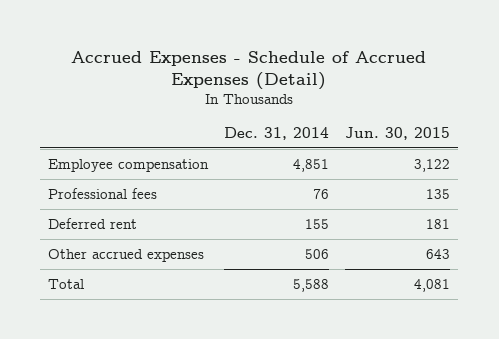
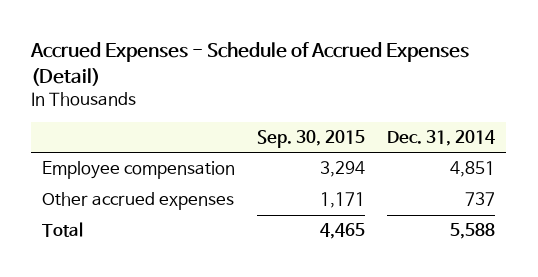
- | Dec. 31, 2014 | Jun. 30, 2015
+ | Sep. 30, 2015 | Dec. 31, 2014
- Professional fees | 76 | 135
- Deferred rent | 155 | 181
- Other accrued expenses | 506 | 643
+ Other accrued expenses | 1,171 | 737

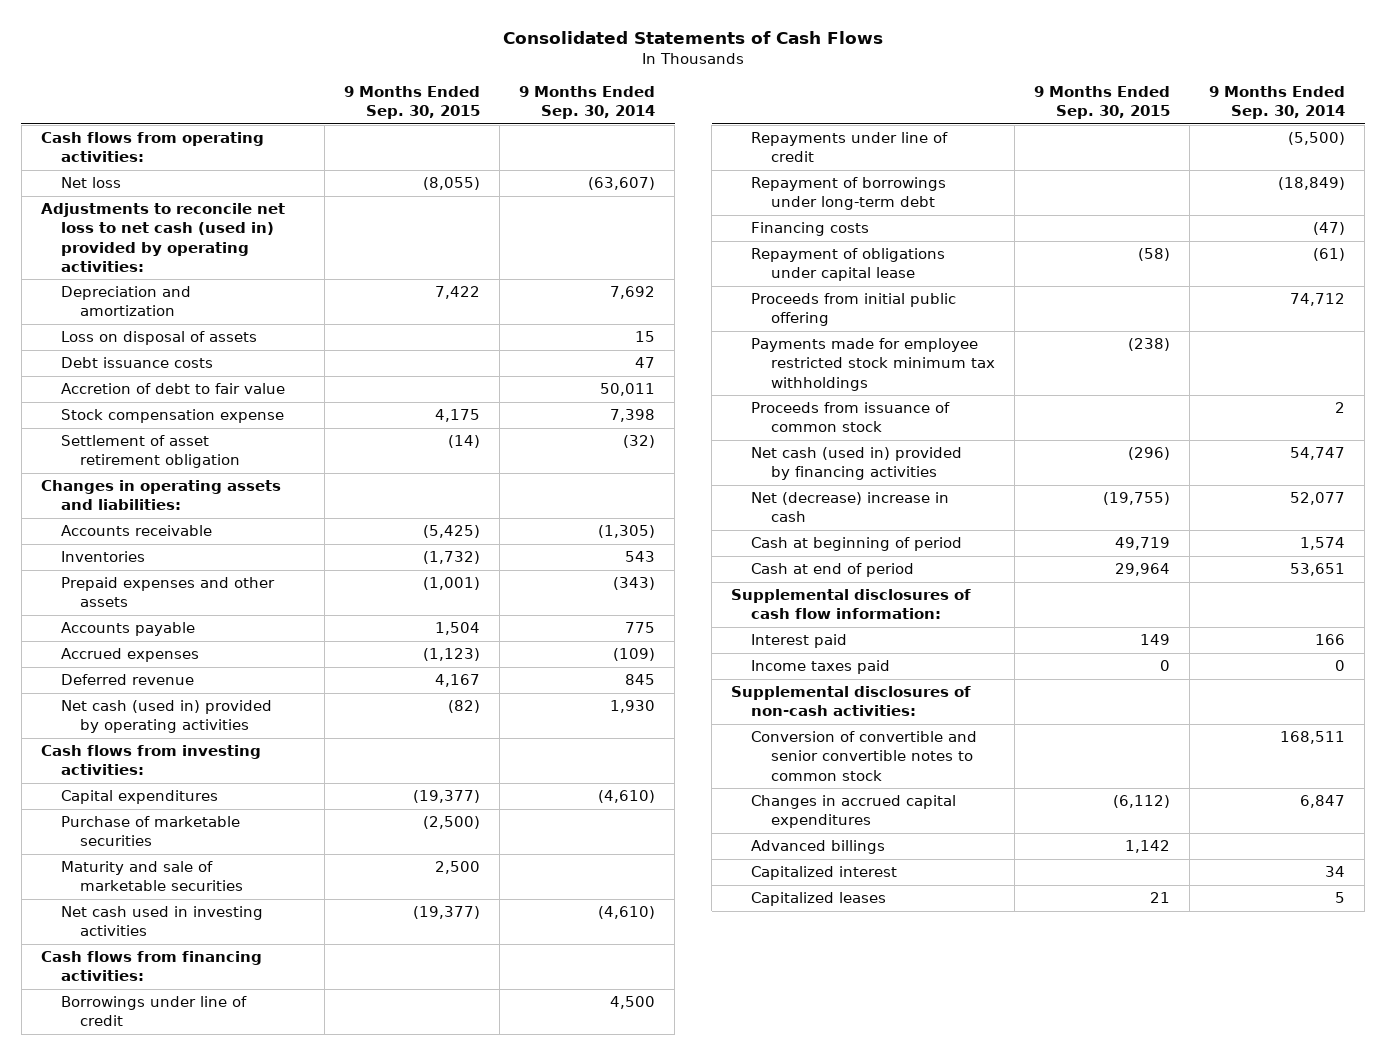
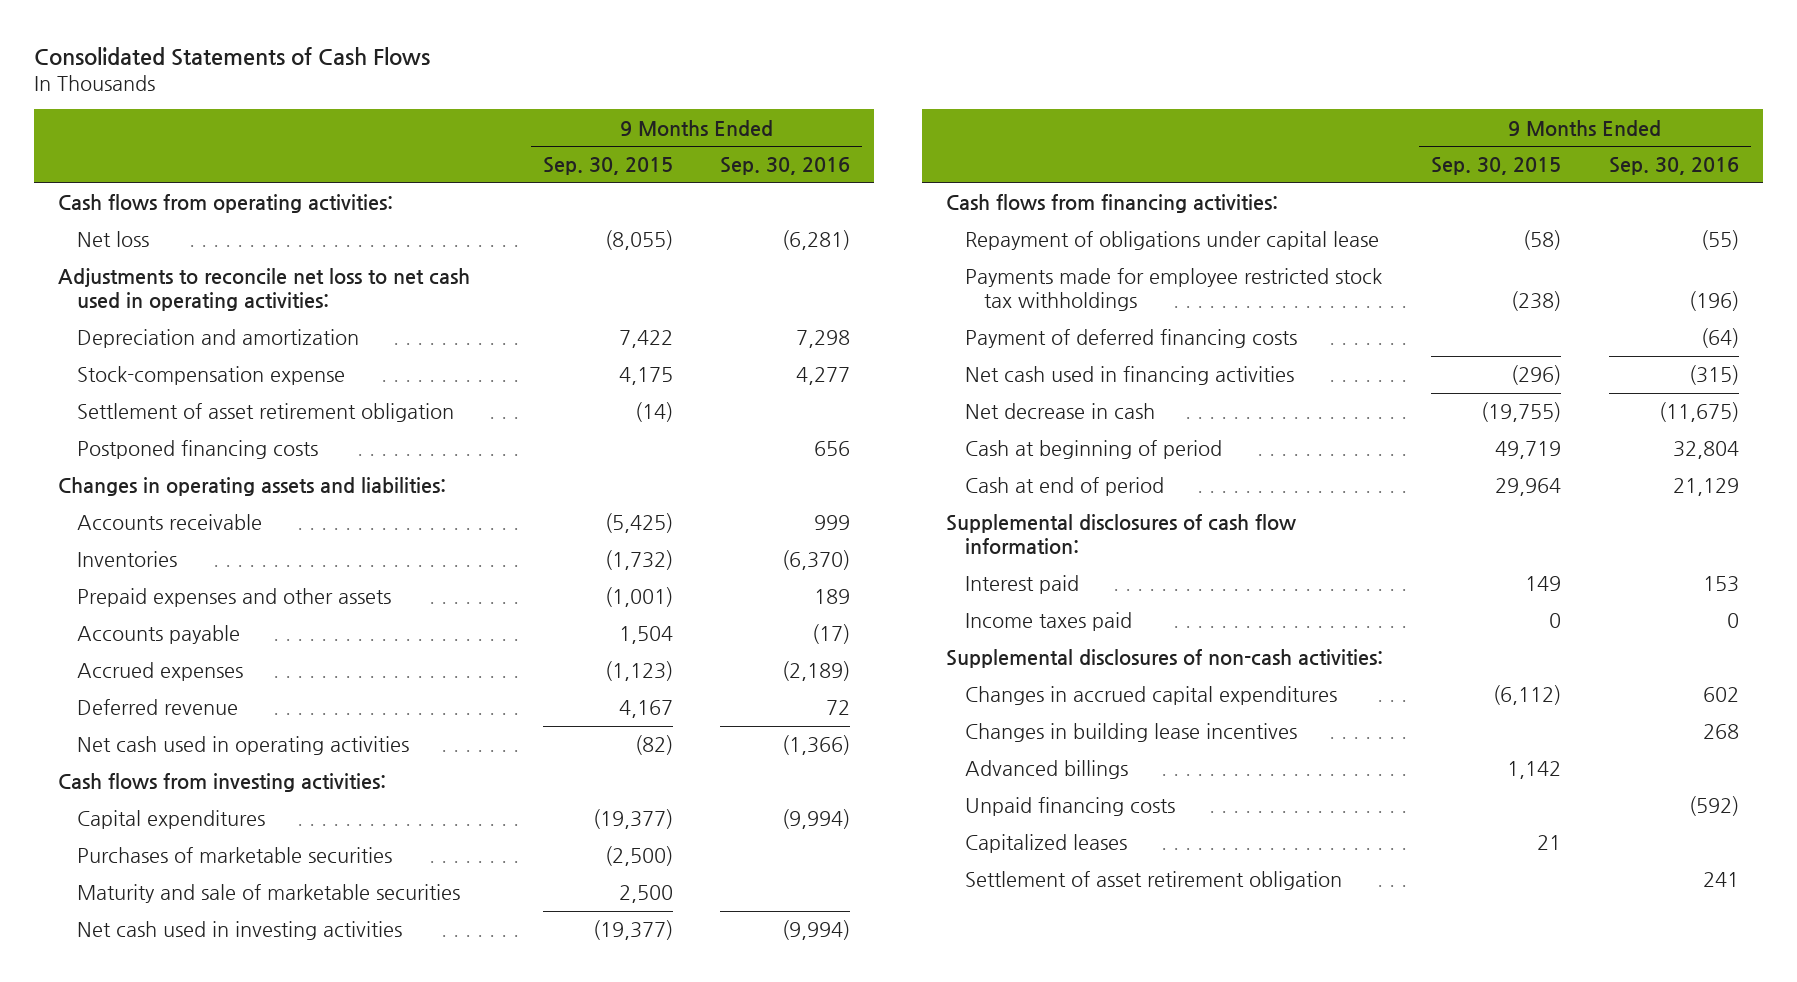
- | 9 Months Ended Sep. 30, 2015 | 9 Months Ended Sep. 30, 2014
+ | 9 Months Ended Sep. 30, 2015 | 9 Months Ended Sep. 30, 2016
- Adjustments to reconcile net loss to net cash (used in) provided by operating activities:
+ Adjustments to reconcile net loss to net cash used in operating activities:
- Loss on disposal of assets | | 15
- Debt issuance costs | | 47
- Accretion of debt to fair value | | 50,011
- Stock compensation expense | 4,175 | 7,398
+ Stock-compensation expense | 4,175 | 4,277
+ Postponed financing costs | | 656
- Net cash (used in) provided by operating activities | (82) | 1,930
+ Net cash used in operating activities | (82) | (1,366)
- Purchase of marketable securities | (2,500) |
+ Purchases of marketable securities | (2,500) |
- Borrowings under line of credit | | 4,500
- Repayments under line of credit | | (5,500)
- Repayment of borrowings under long-term debt | | (18,849)
- Financing costs | | (47)
- Proceeds from initial public offering | | 74,712
- Payments made for employee restricted stock minimum tax withholdings | (238) |
- Proceeds from issuance of common stock | | 2
- Net cash (used in) provided by financing activities | (296) | 54,747
- Net (decrease) increase in cash | (19,755) | 52,077
+ Payments made for employee restricted stock tax withholdings | (238) | (196)
+ Payment of deferred financing costs | | (64)
+ Net cash used in financing activities | (296) | (315)
+ Net decrease in cash | (19,755) | (11,675)
- Conversion of convertible and senior convertible notes to common stock | | 168,511
+ Changes in building lease incentives | | 268
- Capitalized interest | | 34
+ Unpaid financing costs | | (592)
+ Settlement of asset retirement obligation | | 241

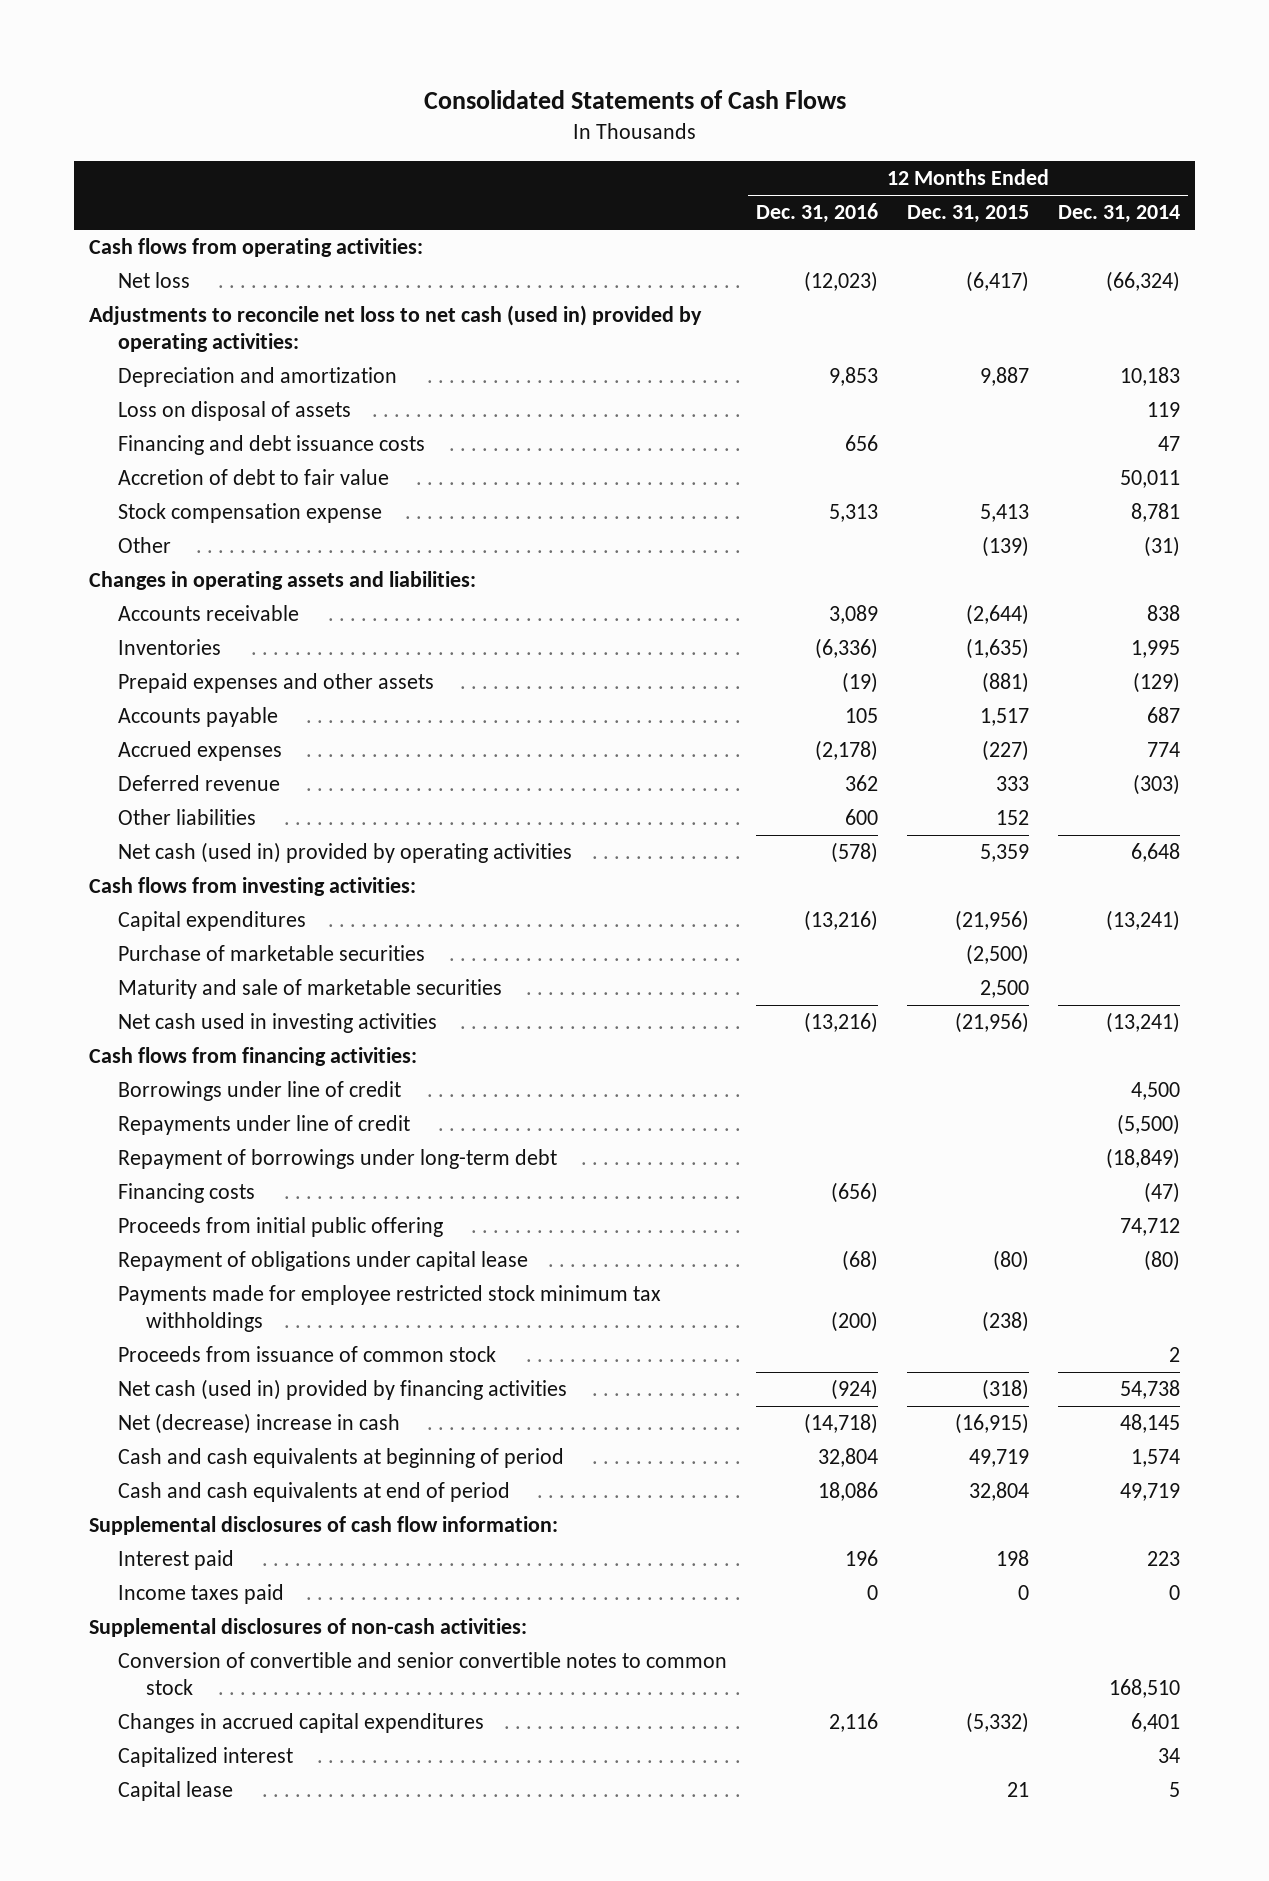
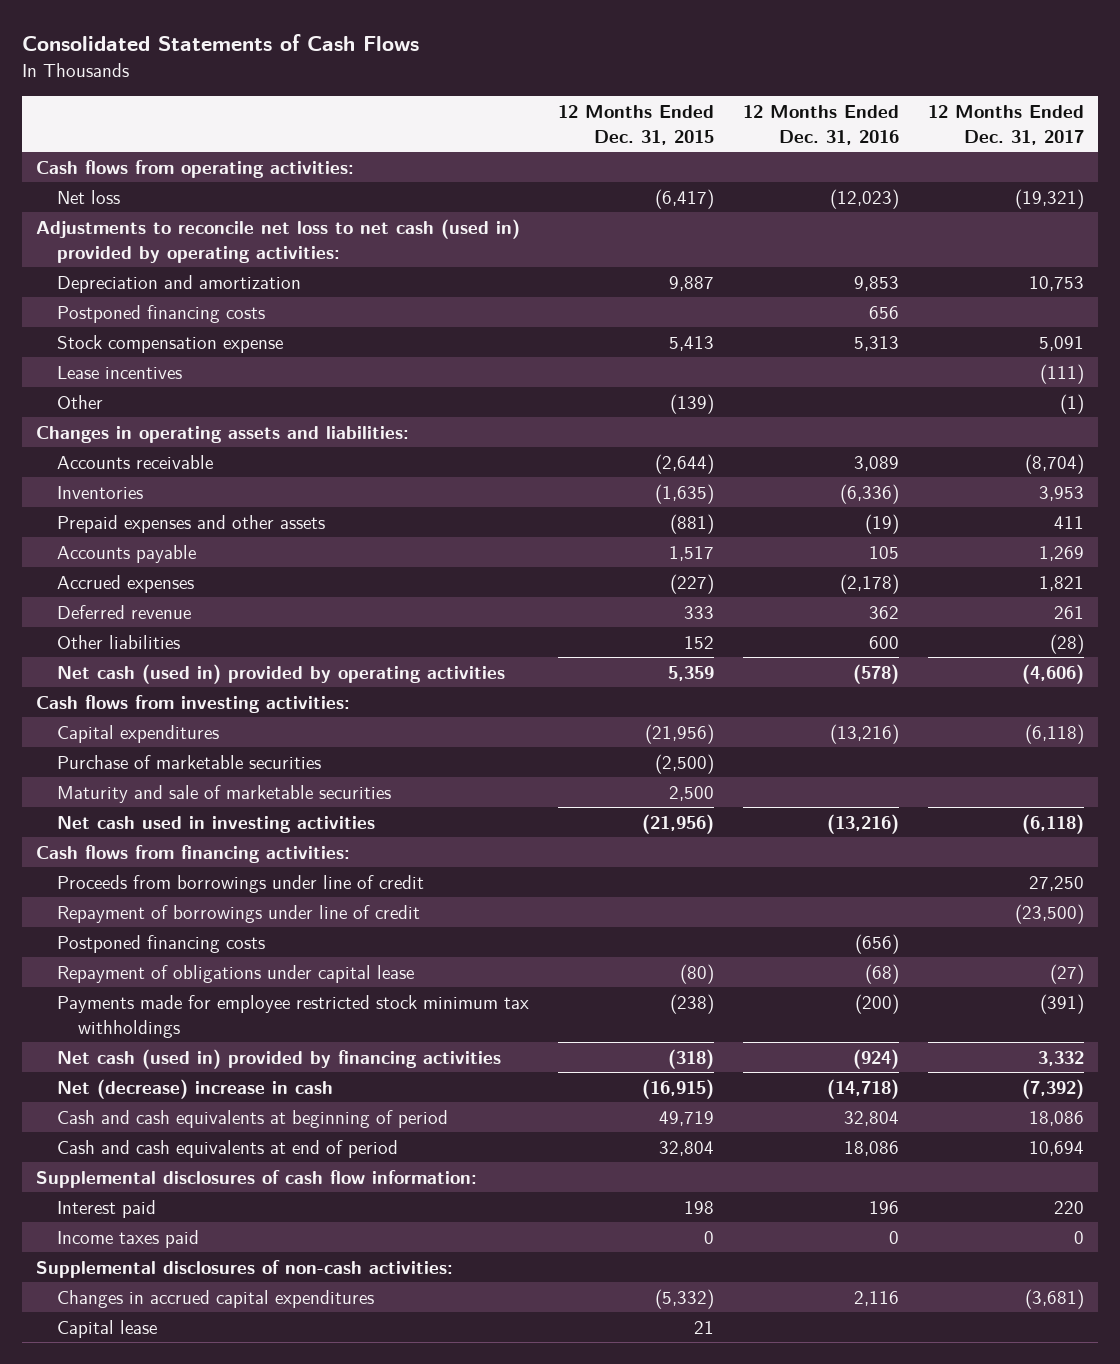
- | 12 Months Ended Dec. 31, 2016 | 12 Months Ended Dec. 31, 2015 | 12 Months Ended Dec. 31, 2014
+ | 12 Months Ended Dec. 31, 2015 | 12 Months Ended Dec. 31, 2016 | 12 Months Ended Dec. 31, 2017
- Loss on disposal of assets | | | 119
- Financing and debt issuance costs | 656 | | 47
- Accretion of debt to fair value | | | 50,011
+ Postponed financing costs | | 656 |
+ Lease incentives | | | (111)
- Borrowings under line of credit | | | 4,500
- Repayments under line of credit | | | (5,500)
- Repayment of borrowings under long-term debt | | | (18,849)
- Financing costs | (656) | | (47)
- Proceeds from initial public offering | | | 74,712
+ Proceeds from borrowings under line of credit | | | 27,250
+ Repayment of borrowings under line of credit | | | (23,500)
+ Postponed financing costs | | (656) |
- Proceeds from issuance of common stock | | | 2
- Conversion of convertible and senior convertible notes to common stock | | | 168,510
- Capitalized interest | | | 34

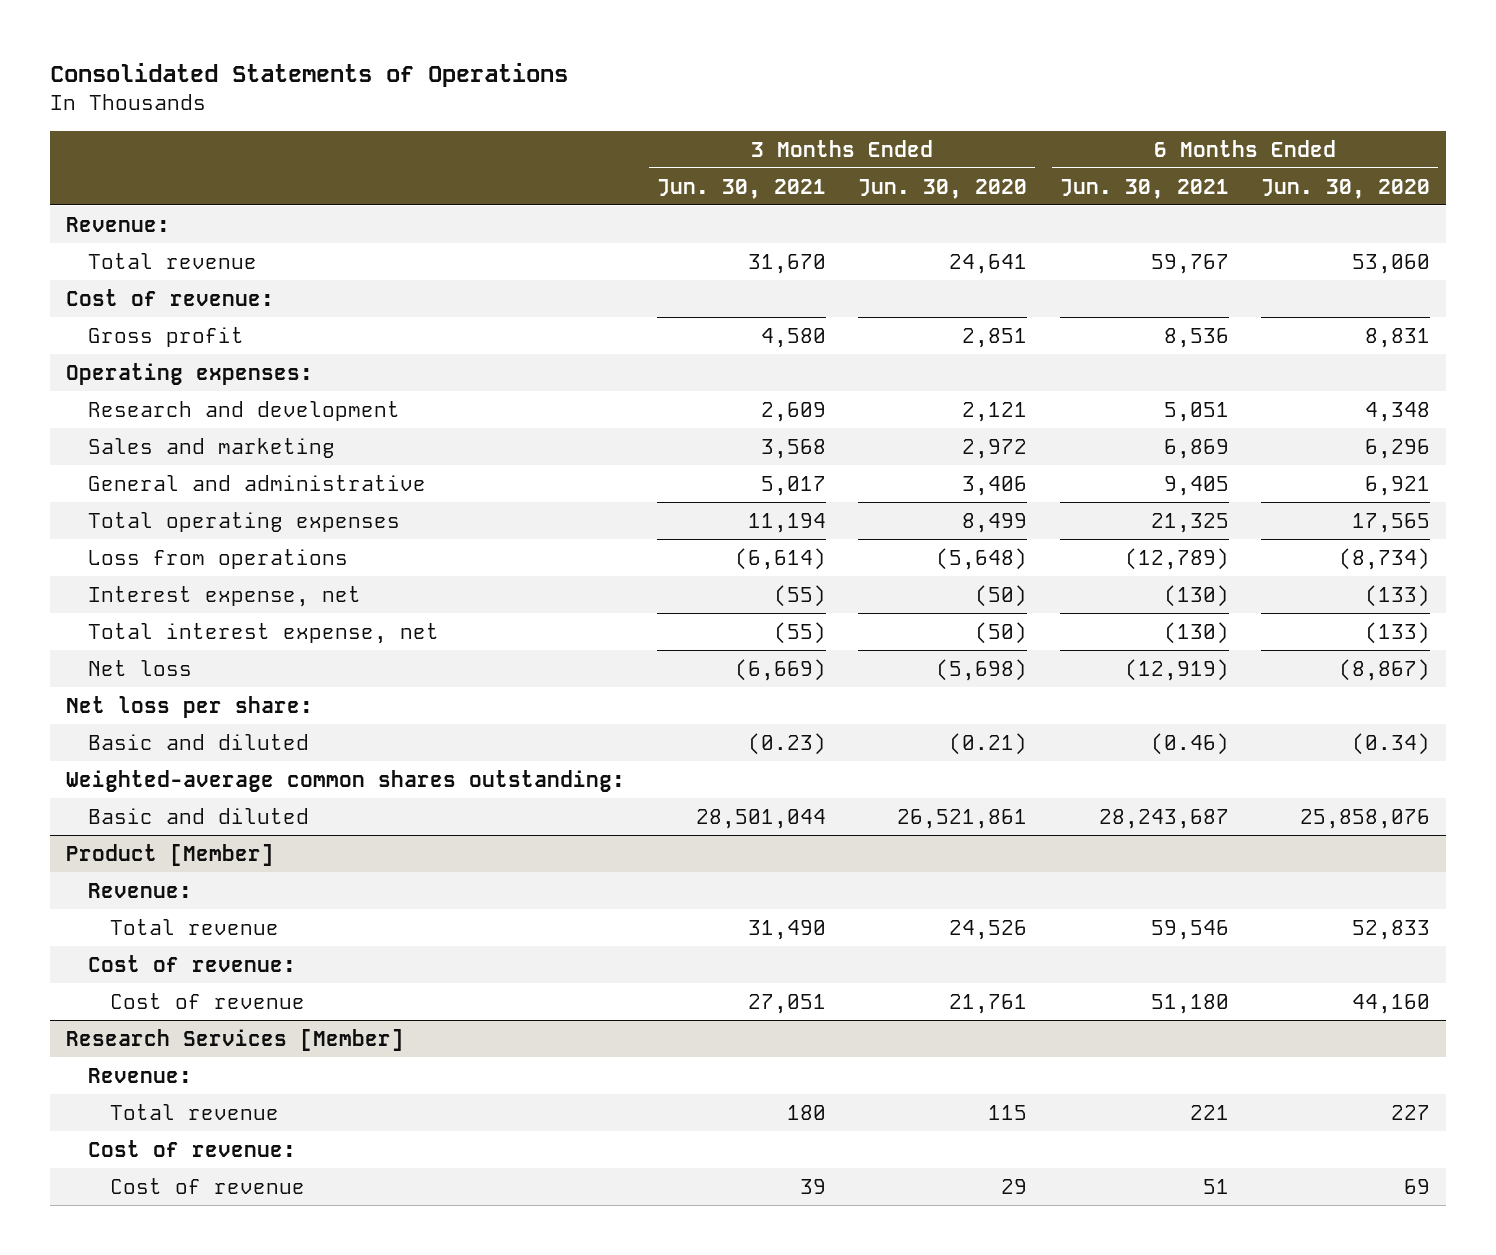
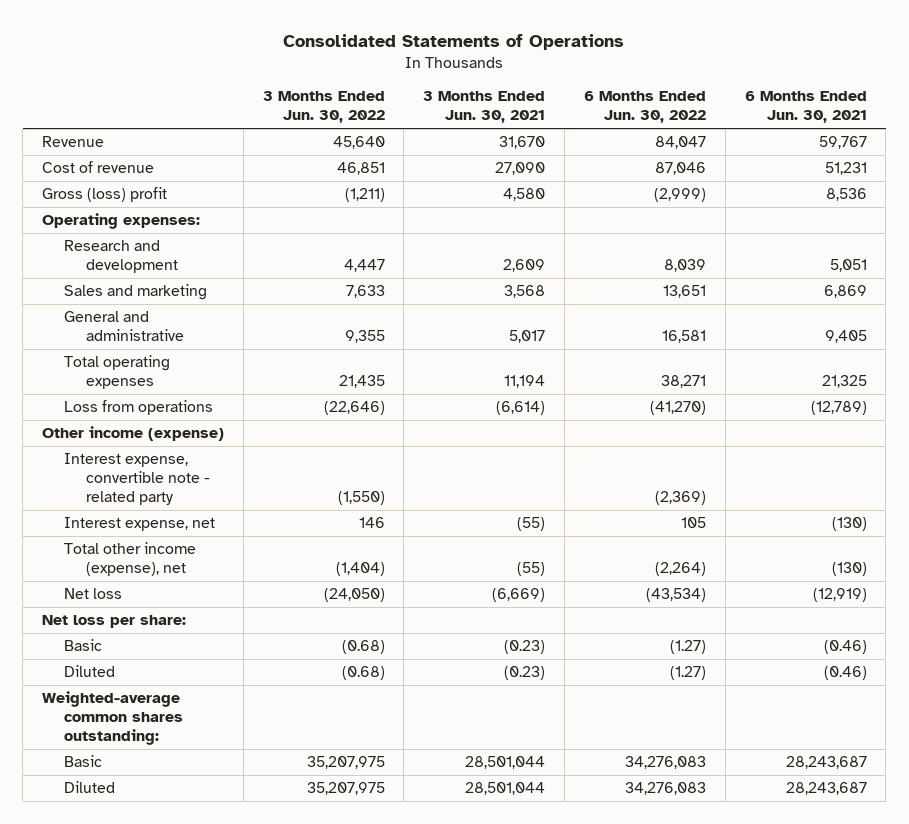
- | 3 Months Ended Jun. 30, 2021 | 3 Months Ended Jun. 30, 2020 | 6 Months Ended Jun. 30, 2021 | 6 Months Ended Jun. 30, 2020
+ | 3 Months Ended Jun. 30, 2022 | 3 Months Ended Jun. 30, 2021 | 6 Months Ended Jun. 30, 2022 | 6 Months Ended Jun. 30, 2021
- Revenue:
- Total revenue | 31,670 | 24,641 | 59,767 | 53,060
- Cost of revenue:
- Gross profit | 4,580 | 2,851 | 8,536 | 8,831
+ Revenue | 45,640 | 31,670 | 84,047 | 59,767
+ Cost of revenue | 46,851 | 27,090 | 87,046 | 51,231
+ Gross (loss) profit | (1,211) | 4,580 | (2,999) | 8,536
+ Other income (expense)
+ Interest expense, convertible note - related party | (1,550) | | (2,369) |
- Total interest expense, net | (55) | (50) | (130) | (133)
+ Total other income (expense), net | (1,404) | (55) | (2,264) | (130)
- Basic and diluted | (0.23) | (0.21) | (0.46) | (0.34)
+ Basic | (0.68) | (0.23) | (1.27) | (0.46)
+ Diluted | (0.68) | (0.23) | (1.27) | (0.46)
- Basic and diluted | 28,501,044 | 26,521,861 | 28,243,687 | 25,858,076
- Product [Member]
- Revenue:
- Total revenue | 31,490 | 24,526 | 59,546 | 52,833
- Cost of revenue:
- Cost of revenue | 27,051 | 21,761 | 51,180 | 44,160
- Research Services [Member]
- Revenue:
- Total revenue | 180 | 115 | 221 | 227
- Cost of revenue:
- Cost of revenue | 39 | 29 | 51 | 69
+ Basic | 35,207,975 | 28,501,044 | 34,276,083 | 28,243,687
+ Diluted | 35,207,975 | 28,501,044 | 34,276,083 | 28,243,687

